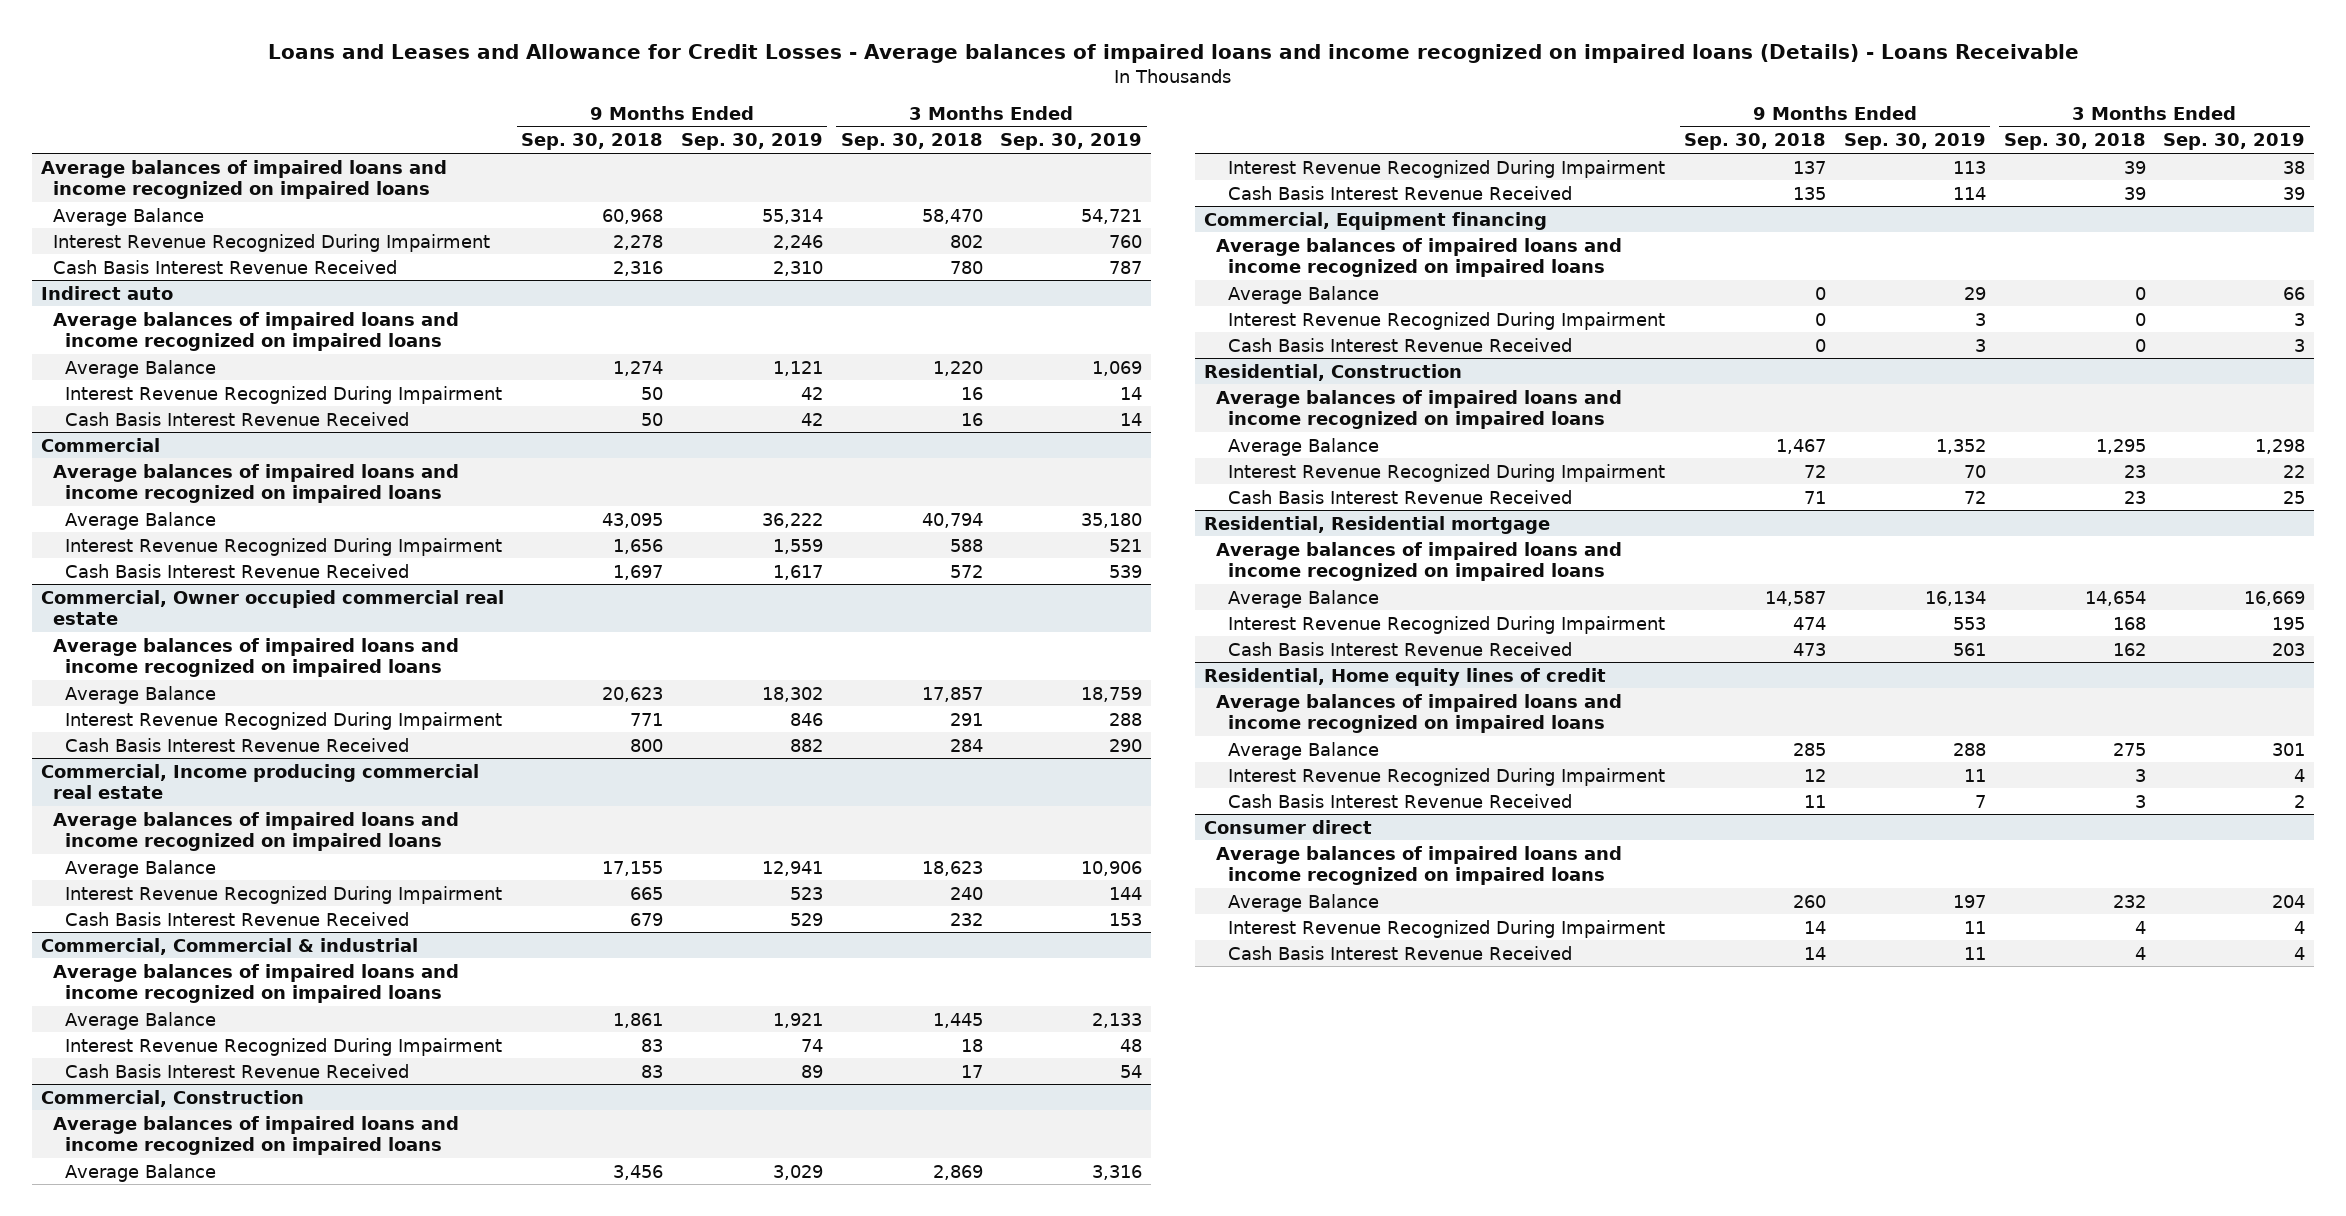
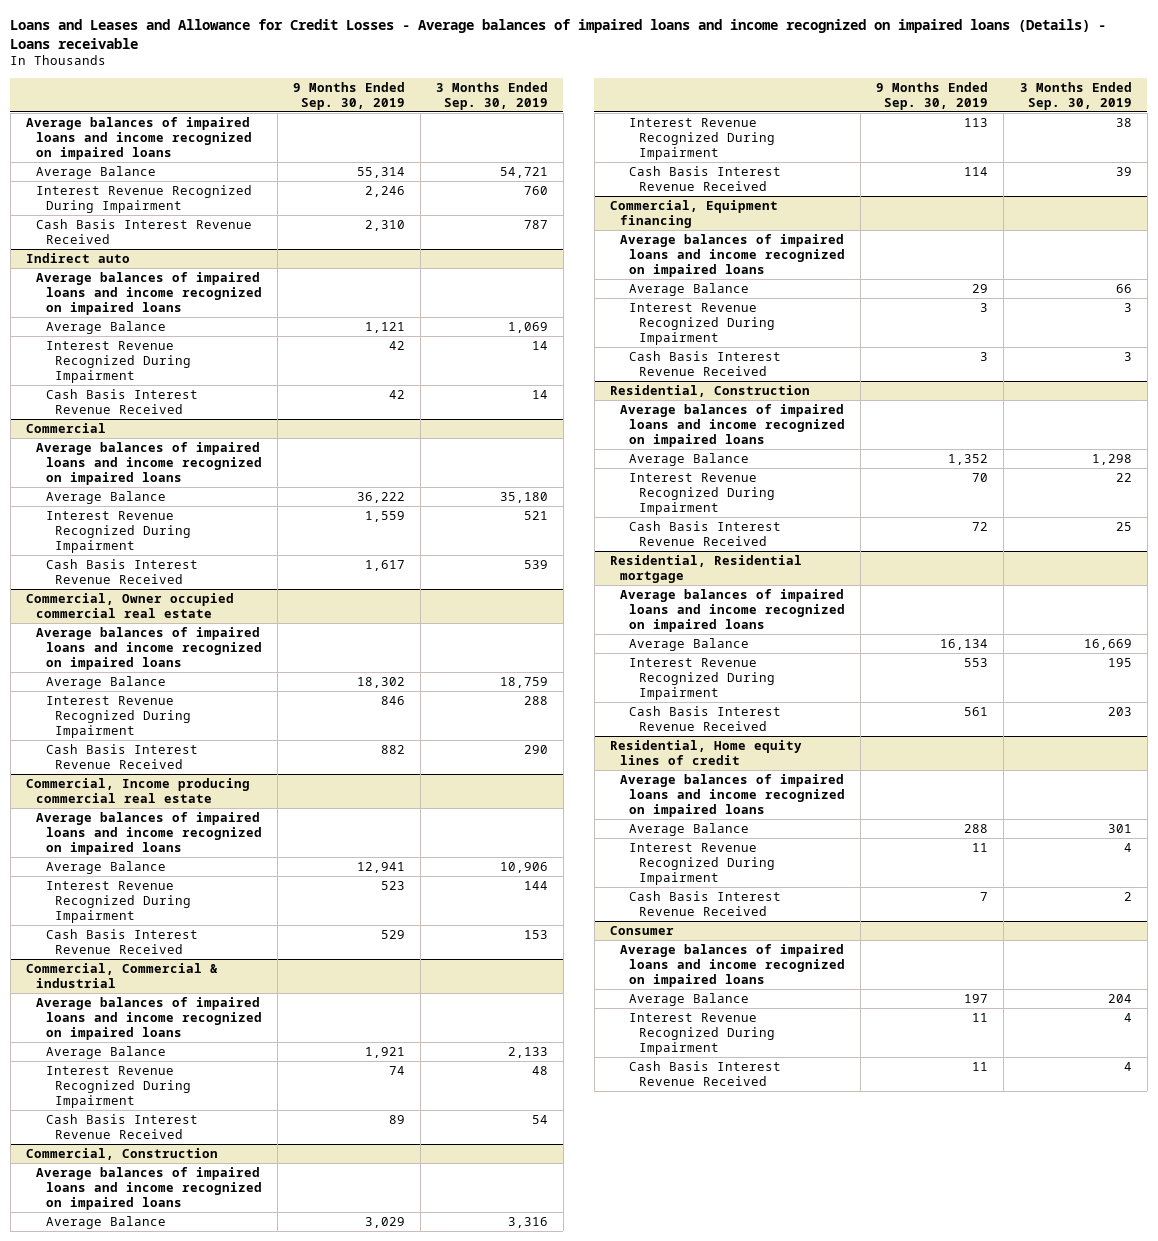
- Loans and Leases and Allowance for Credit Losses - Average balances of impaired loans and income recognized on impaired loans (Details) - Loans Receivable
+ Loans and Leases and Allowance for Credit Losses - Average balances of impaired loans and income recognized on impaired loans (Details) - Loans receivable
- | 9 Months Ended Sep. 30, 2018 | 9 Months Ended Sep. 30, 2019 | 3 Months Ended Sep. 30, 2018 | 3 Months Ended Sep. 30, 2019
+ | 9 Months Ended Sep. 30, 2019 | 3 Months Ended Sep. 30, 2019
- Consumer direct
+ Consumer

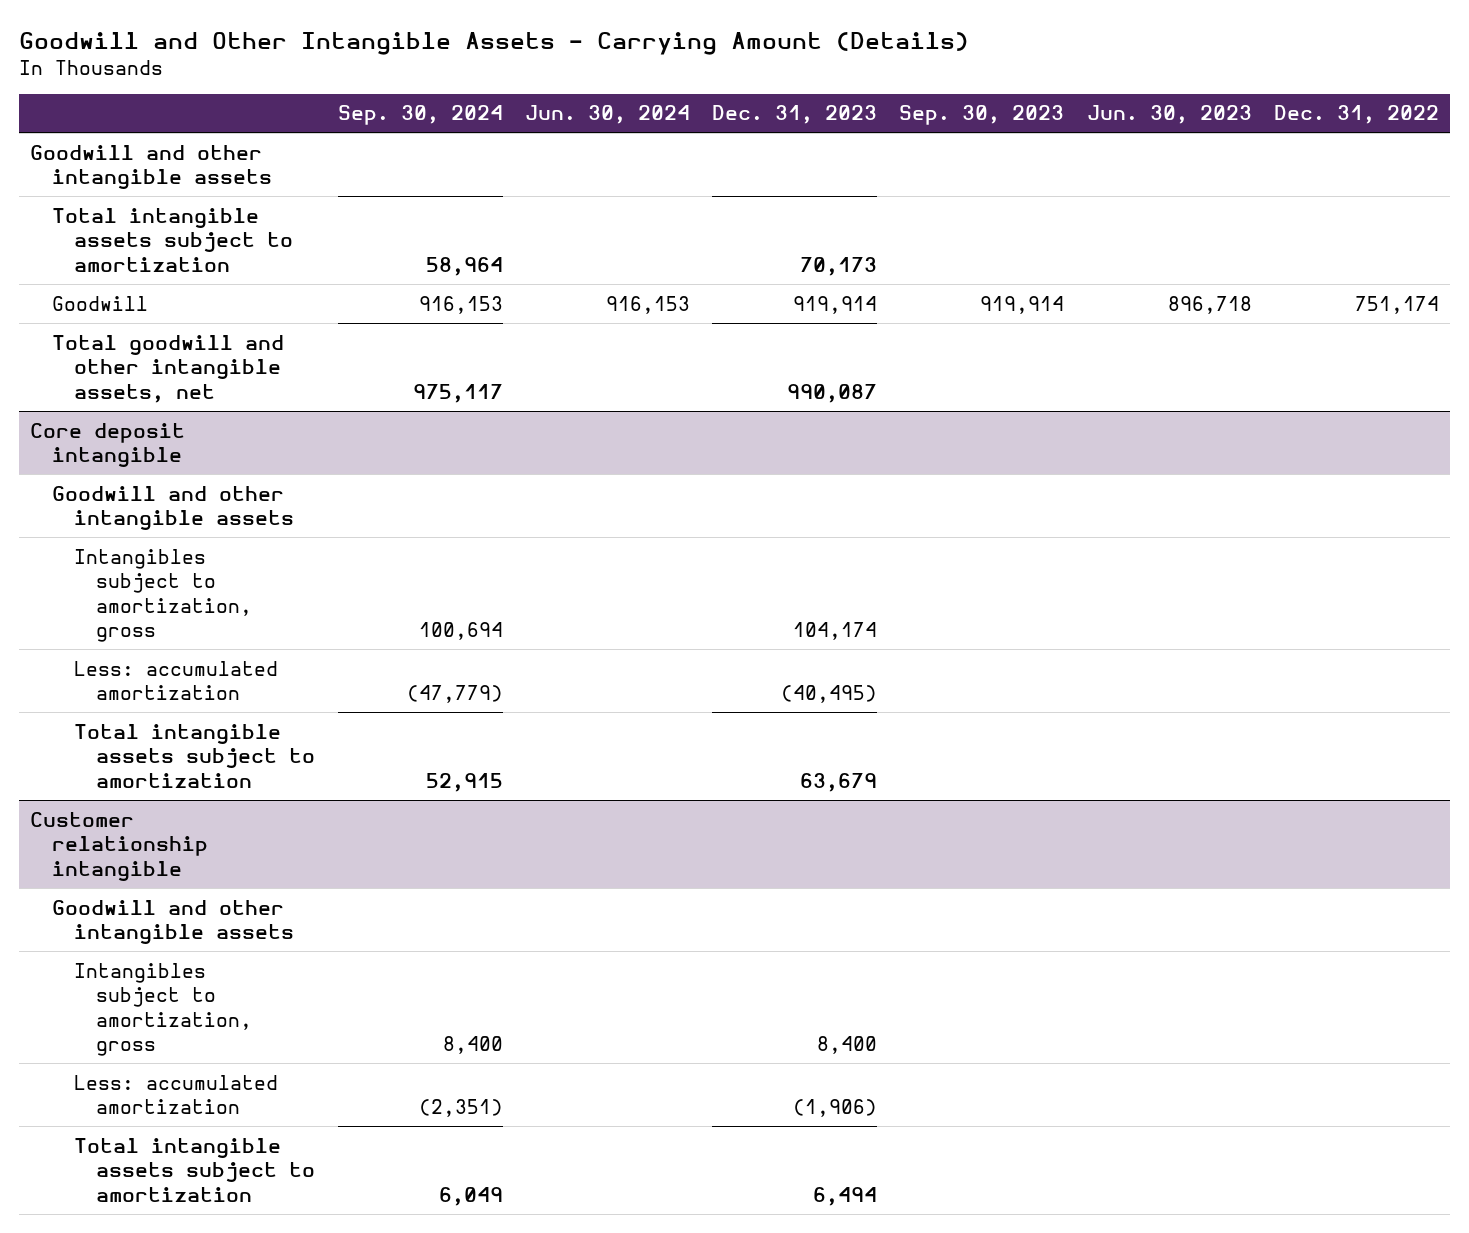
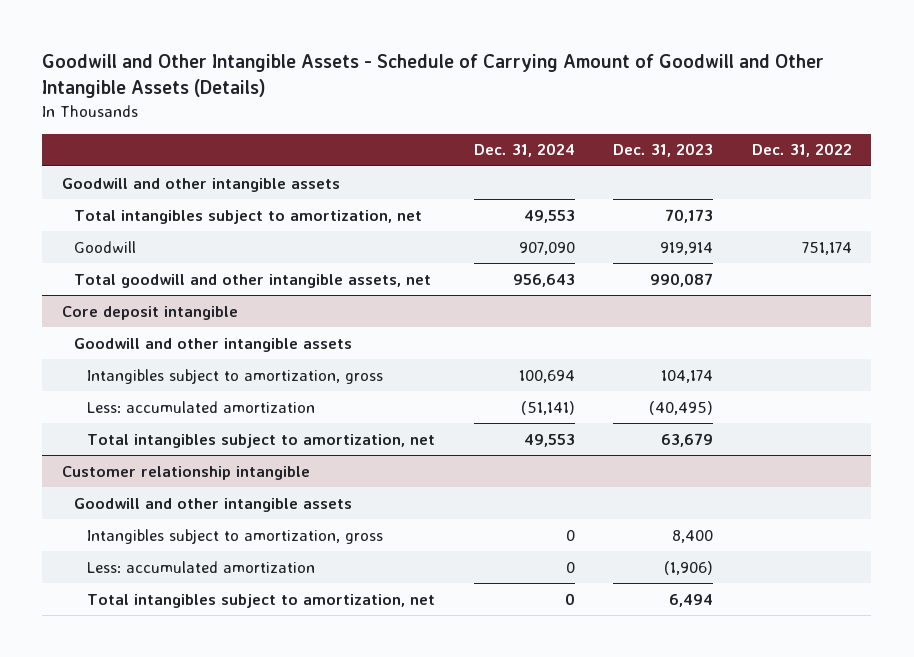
- Goodwill and Other Intangible Assets - Carrying Amount (Details)
+ Goodwill and Other Intangible Assets - Schedule of Carrying Amount of Goodwill and Other Intangible Assets (Details)
- | Sep. 30, 2024 | Jun. 30, 2024 | Dec. 31, 2023 | Sep. 30, 2023 | Jun. 30, 2023 | Dec. 31, 2022
+ | Dec. 31, 2024 | Dec. 31, 2023 | Dec. 31, 2022
- Total intangible assets subject to amortization | 58,964 | | 70,173 | | |
+ Total intangibles subject to amortization, net | 49,553 | 70,173 |
@ Core deposit intangible
- Total intangible assets subject to amortization | 52,915 | | 63,679 | | |
+ Total intangibles subject to amortization, net | 49,553 | 63,679 |
@ Customer relationship intangible
- Total intangible assets subject to amortization | 6,049 | | 6,494 | | |
+ Total intangibles subject to amortization, net | 0 | 6,494 |

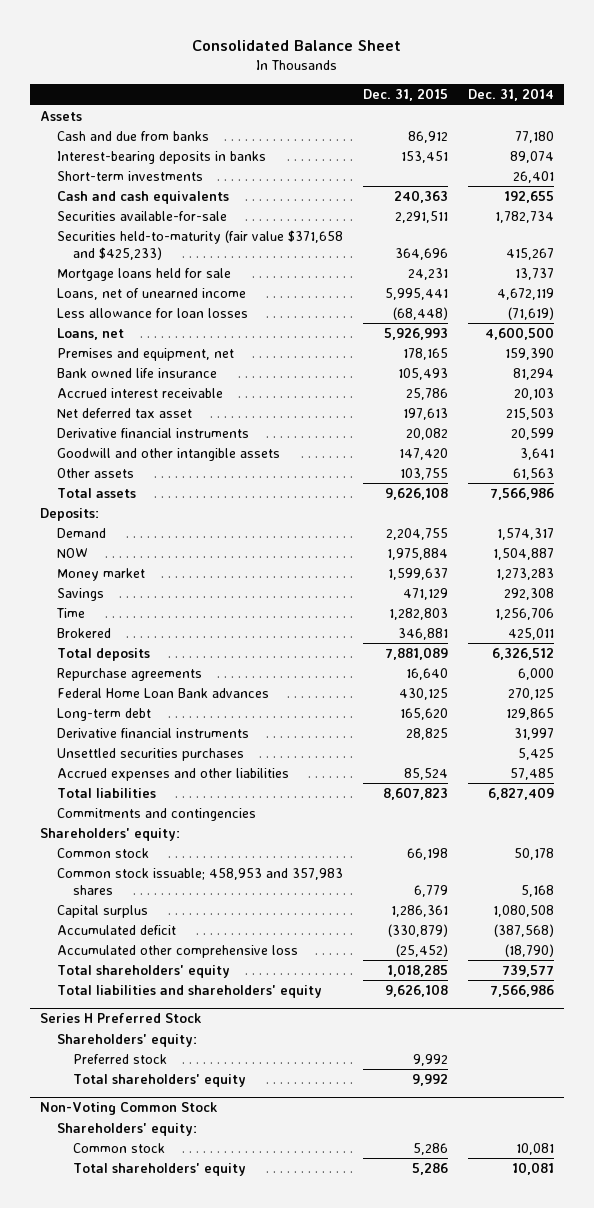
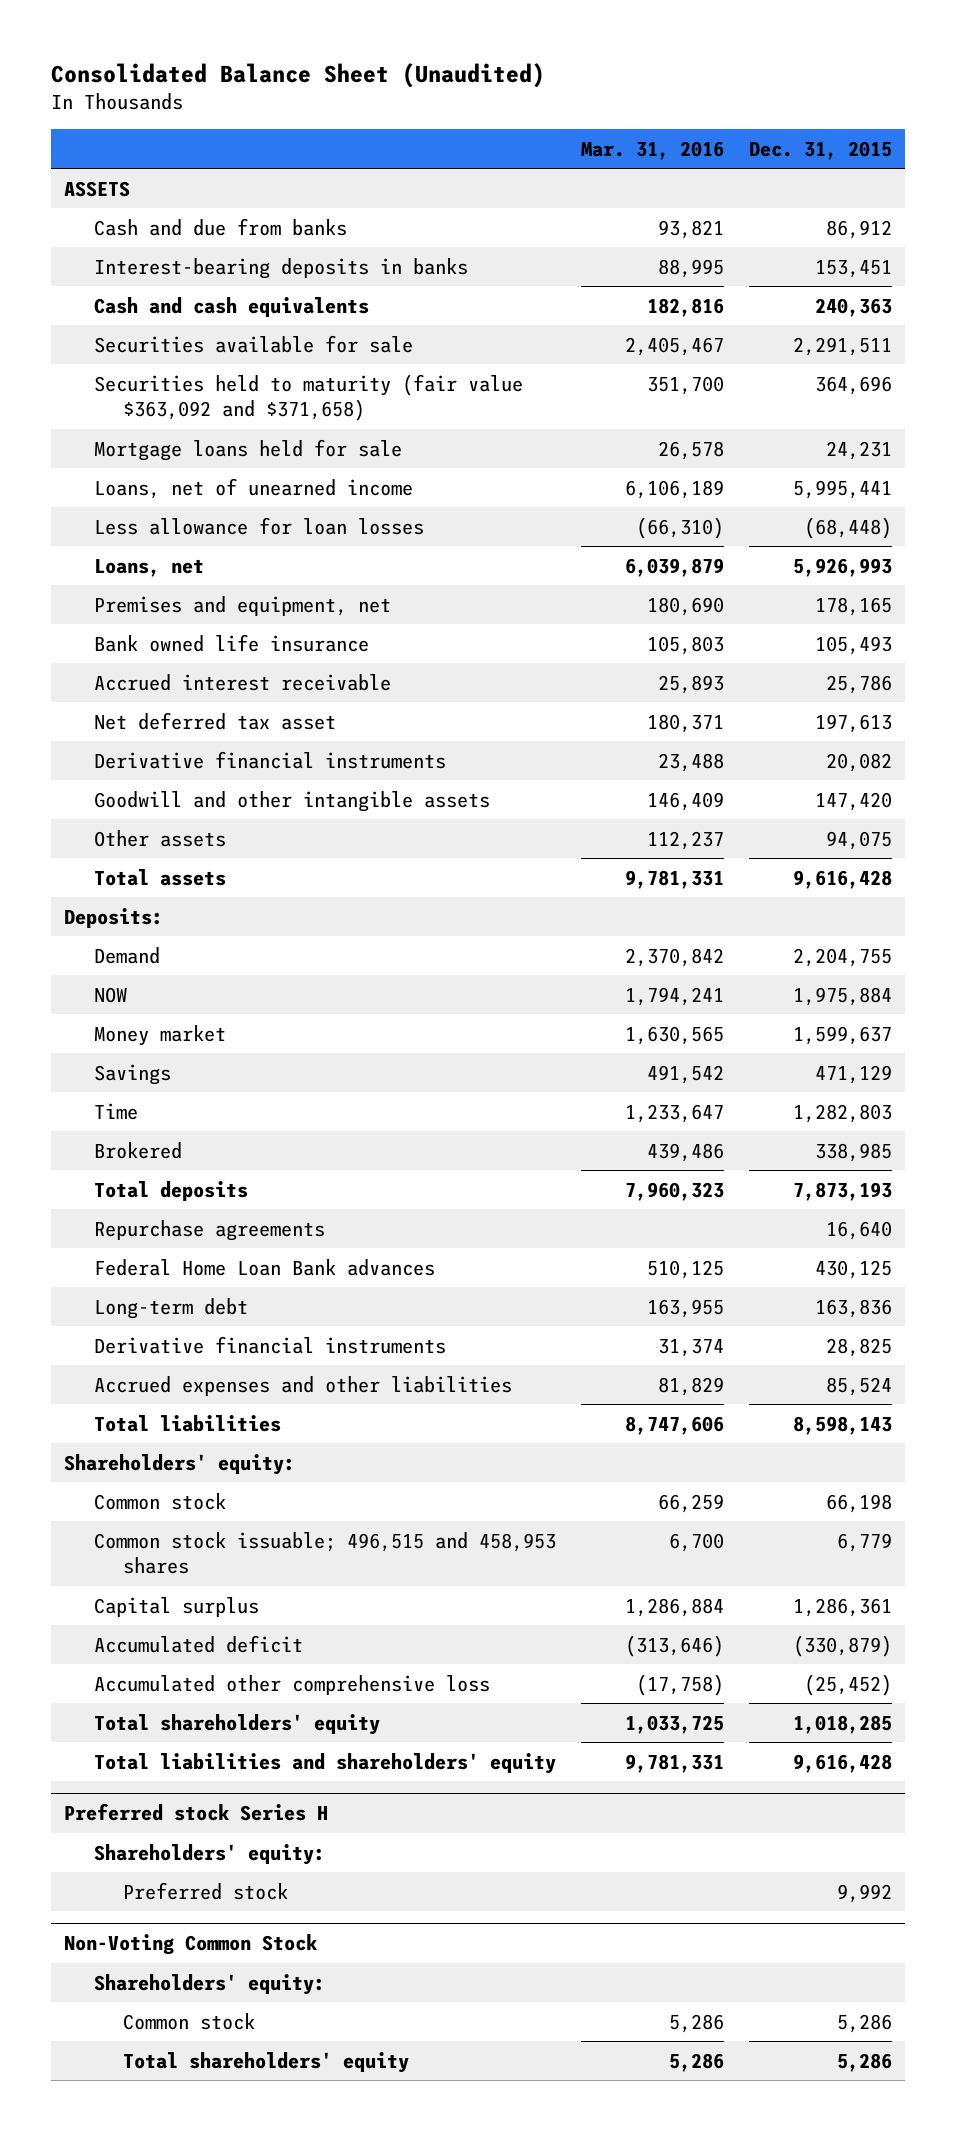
- Consolidated Balance Sheet
+ Consolidated Balance Sheet (Unaudited)
- | Dec. 31, 2015 | Dec. 31, 2014
+ | Mar. 31, 2016 | Dec. 31, 2015
- Assets
+ ASSETS
- Short-term investments | | 26,401
- Securities available-for-sale | 2,291,511 | 1,782,734
- Securities held-to-maturity (fair value $371,658 and $425,233) | 364,696 | 415,267
+ Securities available for sale | 2,405,467 | 2,291,511
+ Securities held to maturity (fair value $363,092 and $371,658) | 351,700 | 364,696
- Other assets | 103,755 | 61,563
- Total assets | 9,626,108 | 7,566,986
+ Other assets | 112,237 | 94,075
+ Total assets | 9,781,331 | 9,616,428
- Brokered | 346,881 | 425,011
- Total deposits | 7,881,089 | 6,326,512
+ Brokered | 439,486 | 338,985
+ Total deposits | 7,960,323 | 7,873,193
- Long-term debt | 165,620 | 129,865
+ Long-term debt | 163,955 | 163,836
- Unsettled securities purchases | | 5,425
- Total liabilities | 8,607,823 | 6,827,409
- Commitments and contingencies
+ Total liabilities | 8,747,606 | 8,598,143
- Common stock issuable; 458,953 and 357,983 shares | 6,779 | 5,168
+ Common stock issuable; 496,515 and 458,953 shares | 6,700 | 6,779
- Total liabilities and shareholders' equity | 9,626,108 | 7,566,986
- Series H Preferred Stock
+ Total liabilities and shareholders' equity | 9,781,331 | 9,616,428
+ Preferred stock Series H
- Total shareholders' equity | 9,992 |

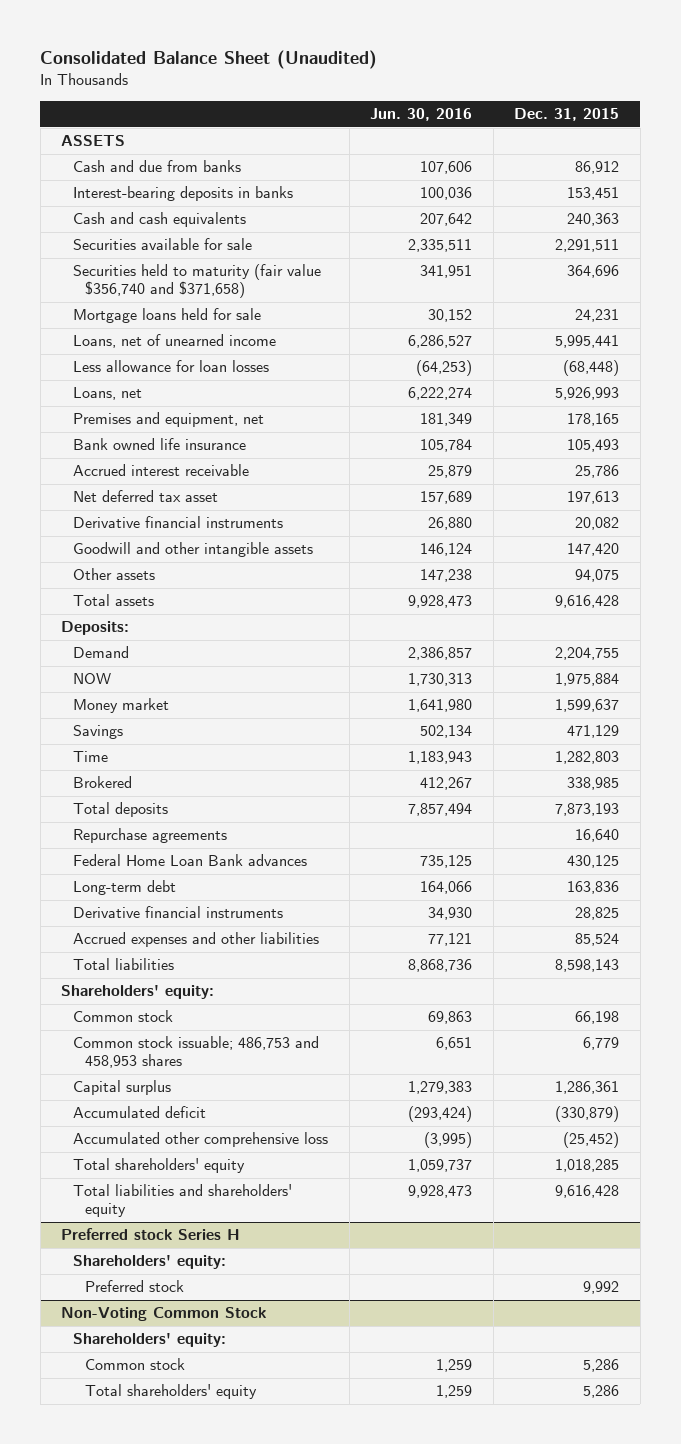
- | Mar. 31, 2016 | Dec. 31, 2015
+ | Jun. 30, 2016 | Dec. 31, 2015
- Securities held to maturity (fair value $363,092 and $371,658) | 351,700 | 364,696
+ Securities held to maturity (fair value $356,740 and $371,658) | 341,951 | 364,696
- Common stock issuable; 496,515 and 458,953 shares | 6,700 | 6,779
+ Common stock issuable; 486,753 and 458,953 shares | 6,651 | 6,779

